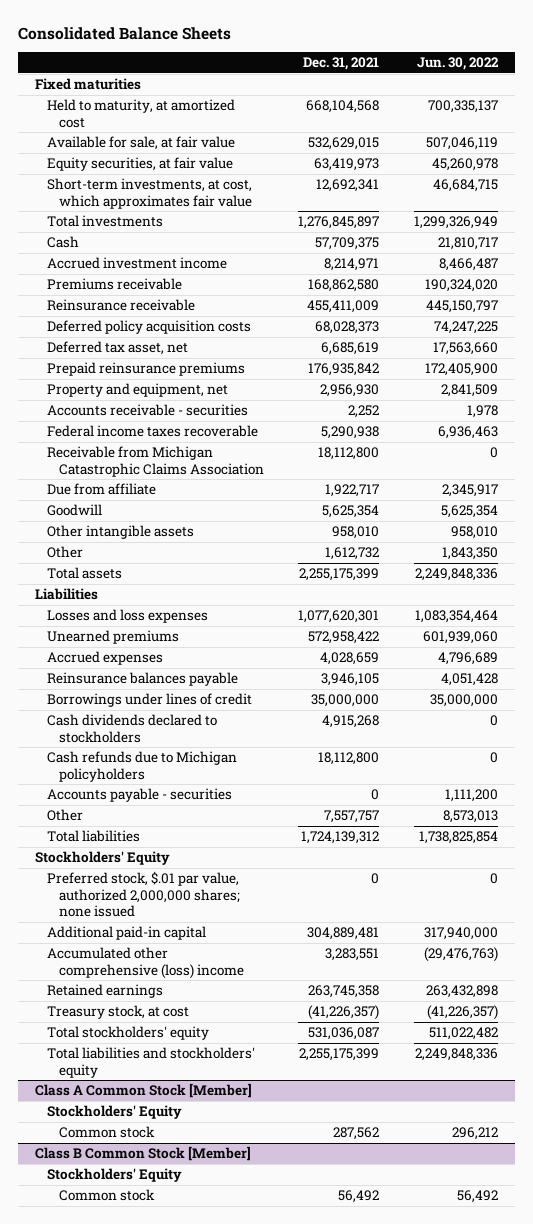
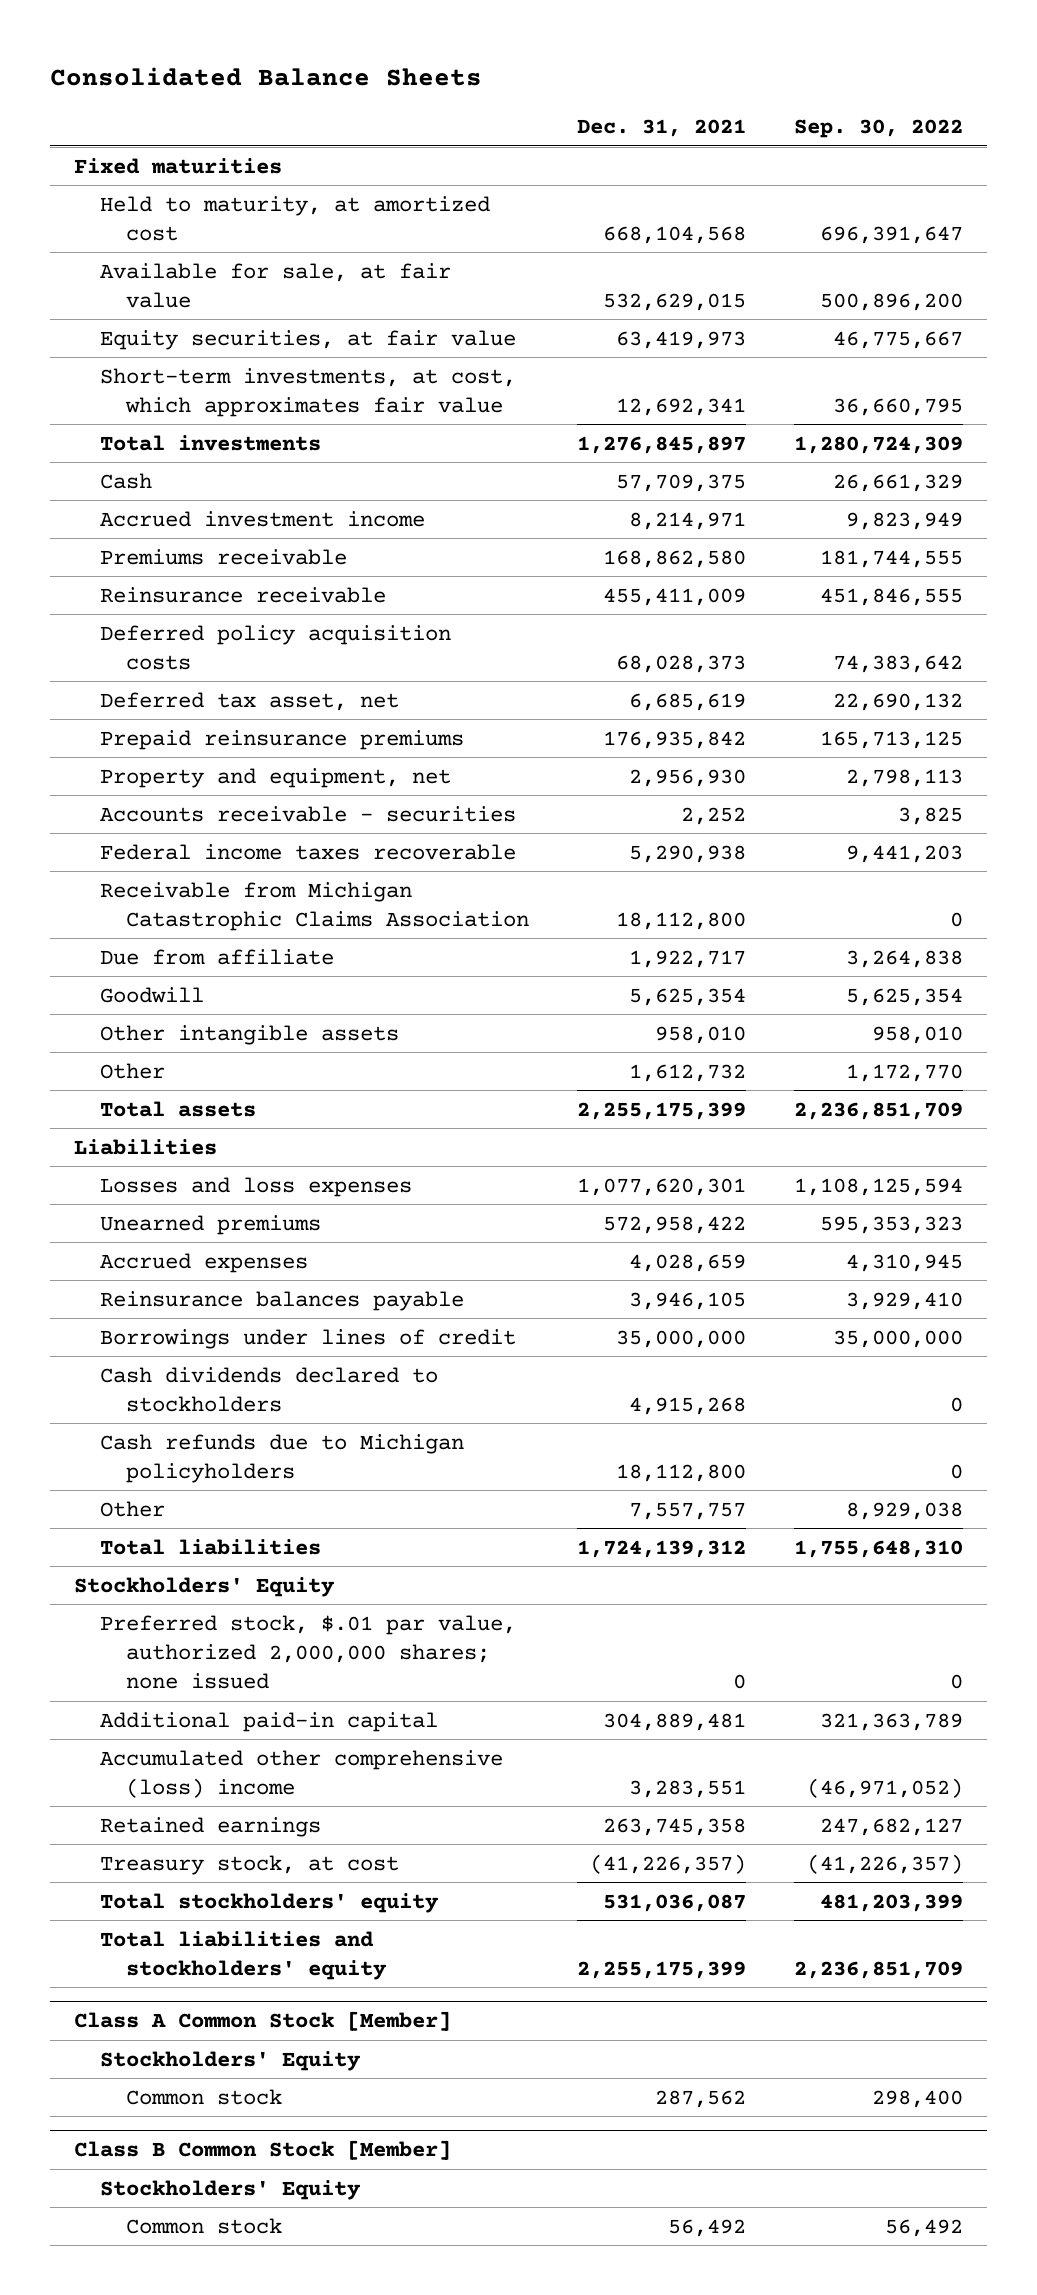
- | Dec. 31, 2021 | Jun. 30, 2022
+ | Dec. 31, 2021 | Sep. 30, 2022
- Accounts payable - securities | 0 | 1,111,200

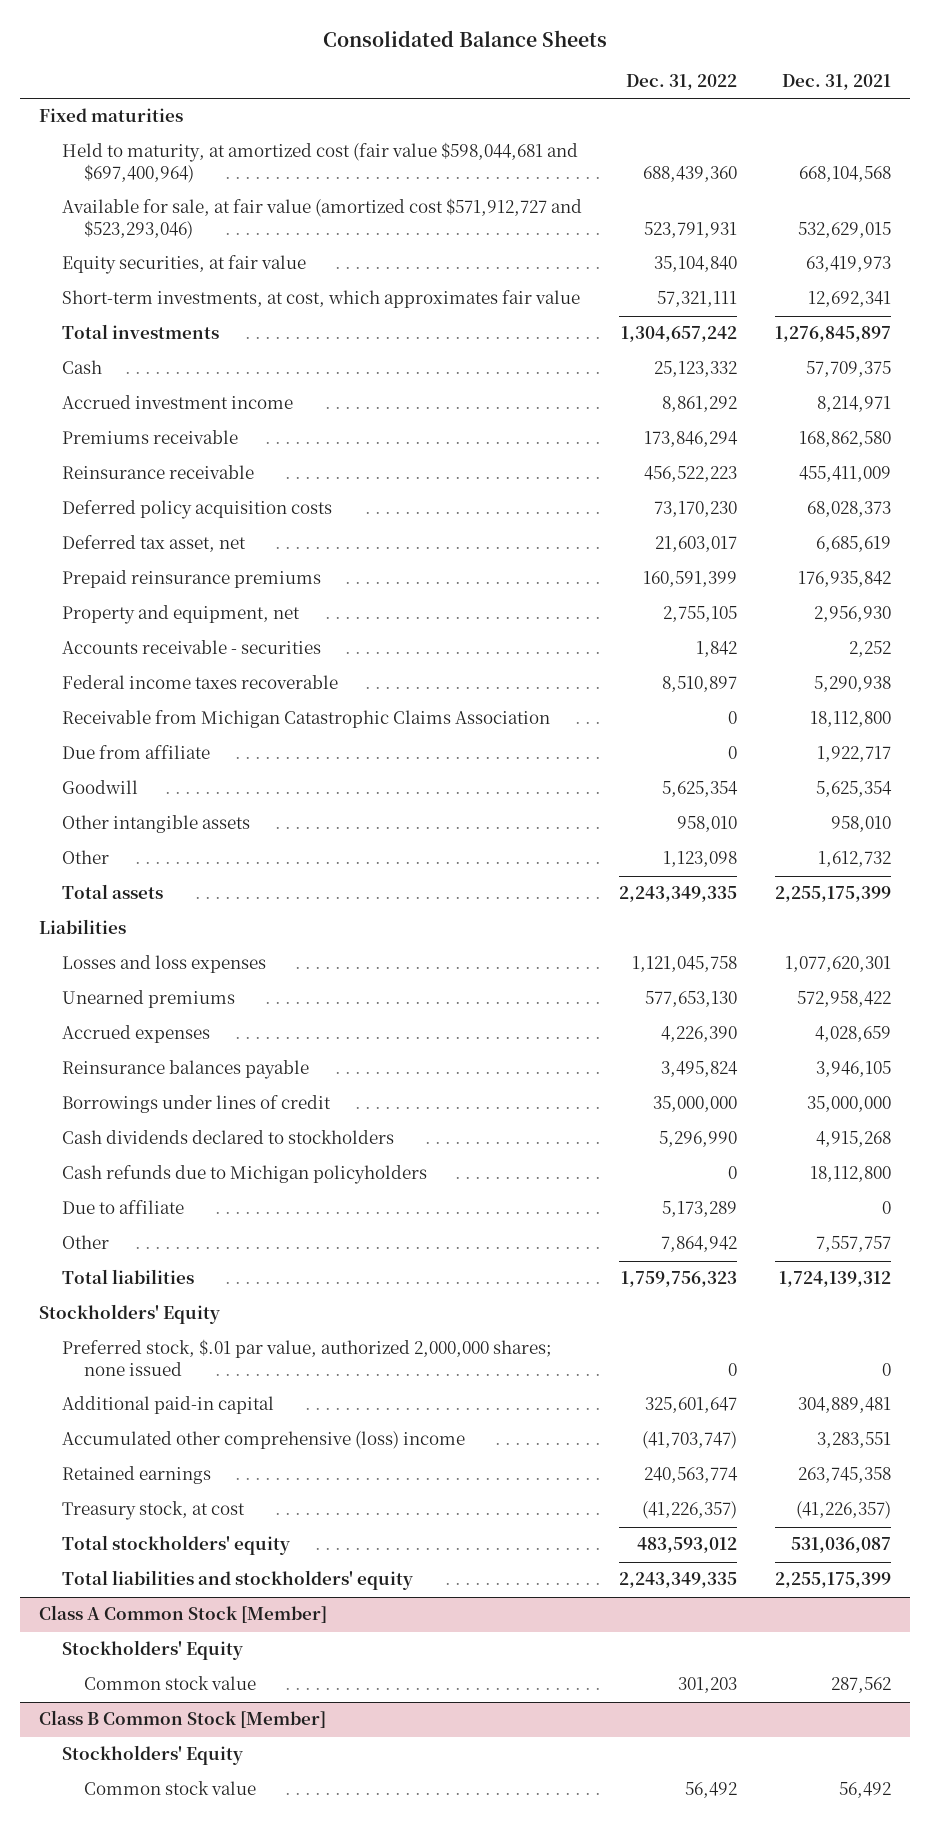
- | Dec. 31, 2021 | Sep. 30, 2022
+ | Dec. 31, 2022 | Dec. 31, 2021
- Held to maturity, at amortized cost | 668,104,568 | 696,391,647
- Available for sale, at fair value | 532,629,015 | 500,896,200
+ Held to maturity, at amortized cost (fair value $598,044,681 and $697,400,964) | 688,439,360 | 668,104,568
+ Available for sale, at fair value (amortized cost $571,912,727 and $523,293,046) | 523,791,931 | 532,629,015
+ Due to affiliate | 5,173,289 | 0
@ Class A Common Stock [Member]
- Common stock | 287,562 | 298,400
+ Common stock value | 301,203 | 287,562
@ Class B Common Stock [Member]
- Common stock | 56,492 | 56,492
+ Common stock value | 56,492 | 56,492

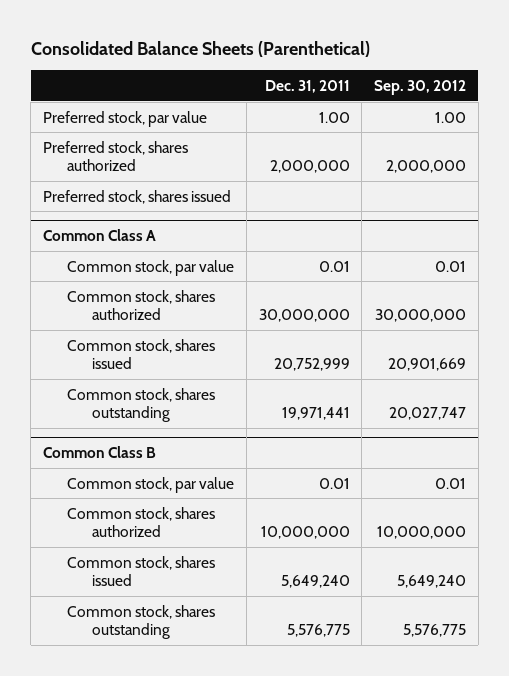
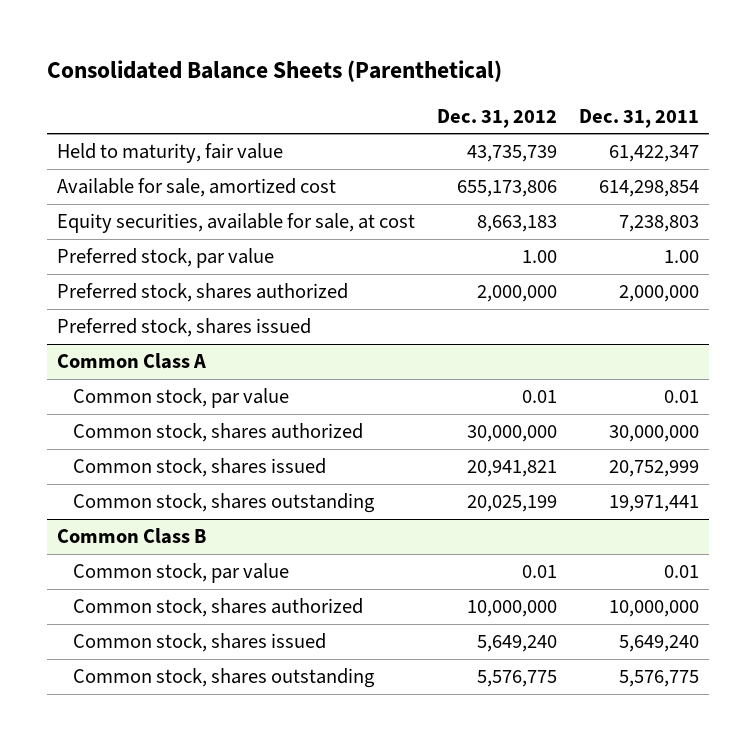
- | Dec. 31, 2011 | Sep. 30, 2012
+ | Dec. 31, 2012 | Dec. 31, 2011
+ Held to maturity, fair value | 43,735,739 | 61,422,347
+ Available for sale, amortized cost | 655,173,806 | 614,298,854
+ Equity securities, available for sale, at cost | 8,663,183 | 7,238,803

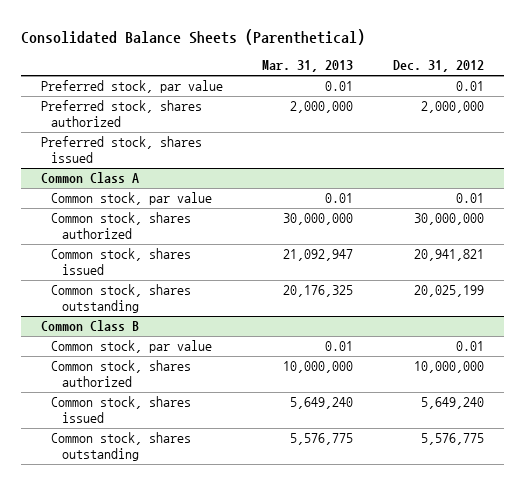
- | Dec. 31, 2012 | Dec. 31, 2011
+ | Mar. 31, 2013 | Dec. 31, 2012
- Held to maturity, fair value | 43,735,739 | 61,422,347
- Available for sale, amortized cost | 655,173,806 | 614,298,854
- Equity securities, available for sale, at cost | 8,663,183 | 7,238,803
- Preferred stock, par value | 1.00 | 1.00
+ Preferred stock, par value | 0.01 | 0.01

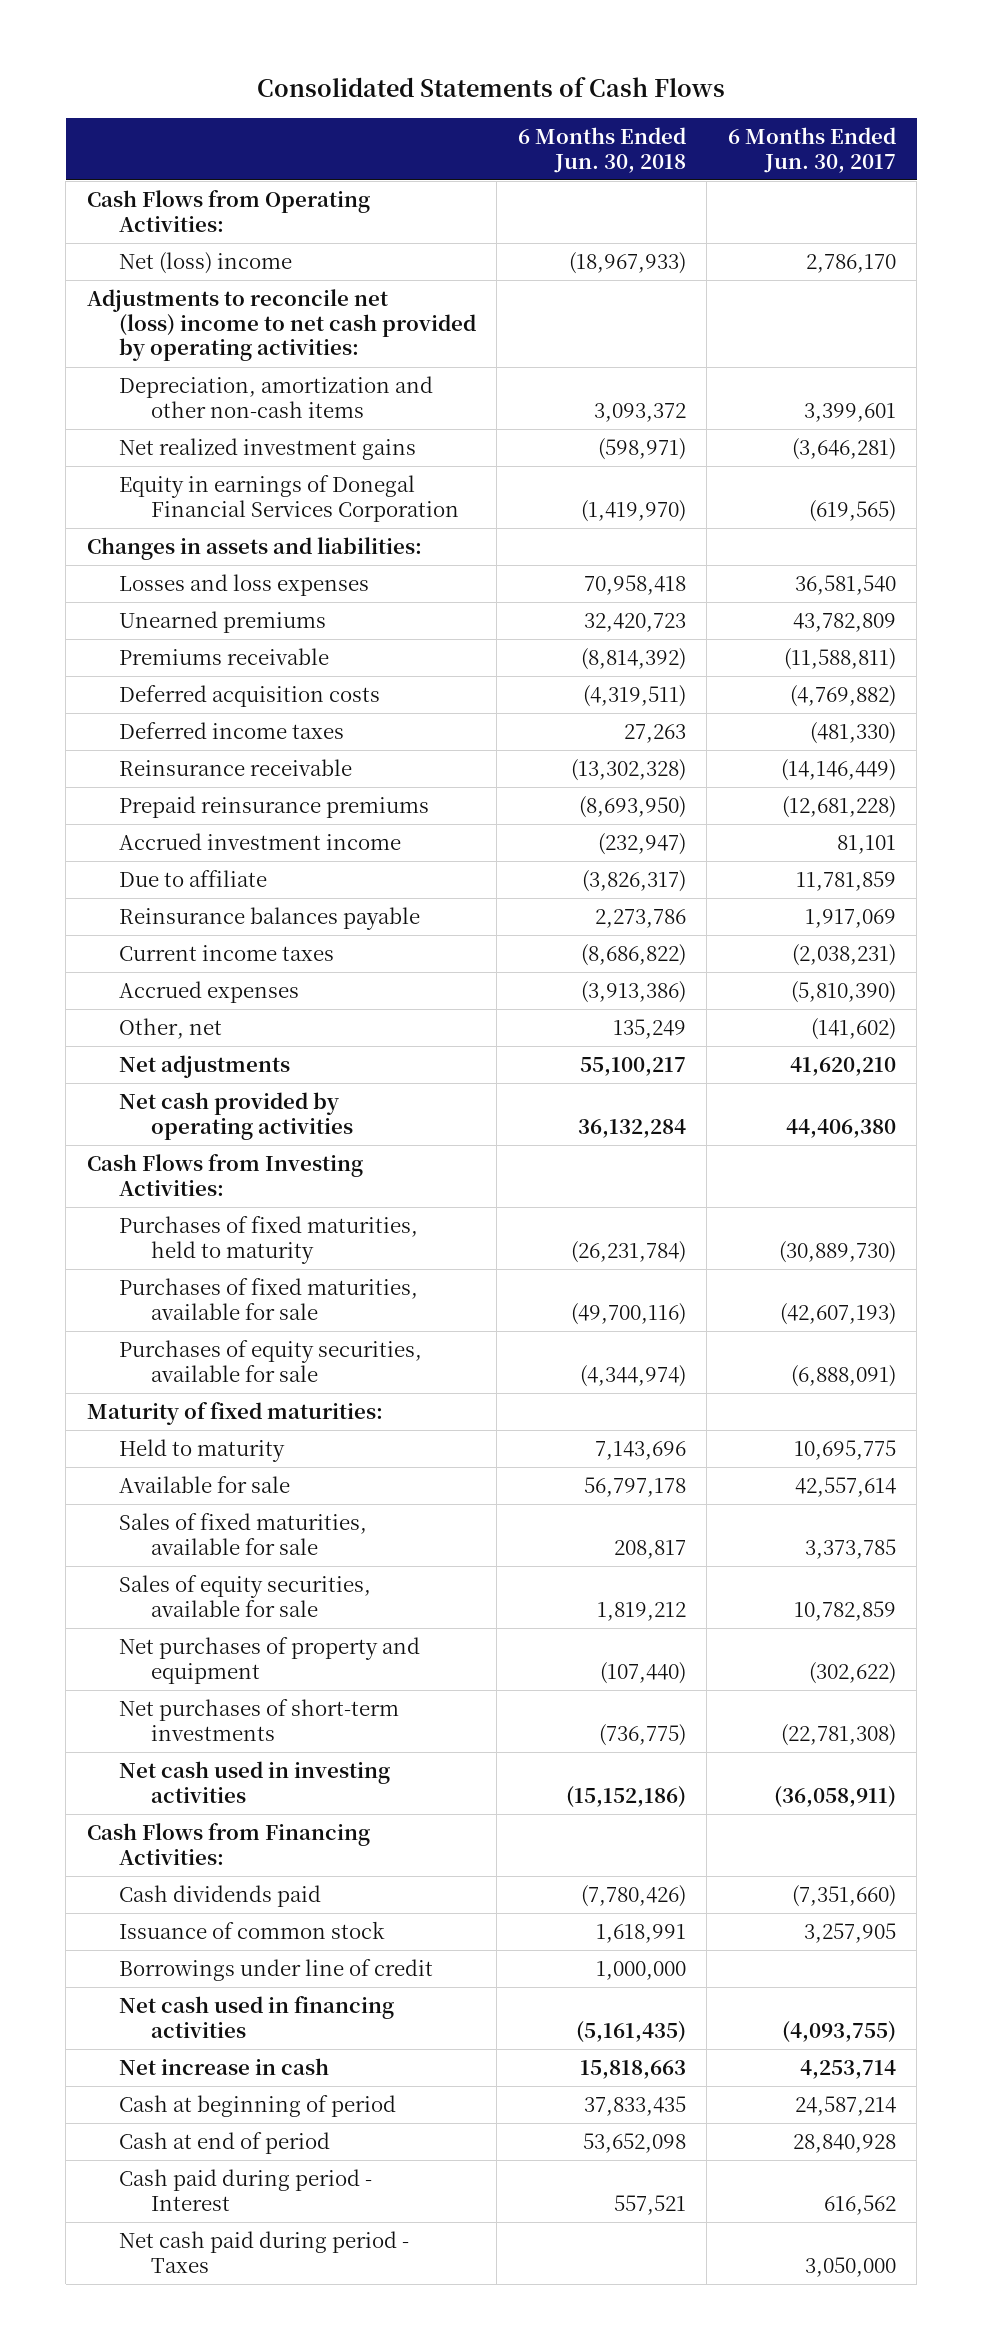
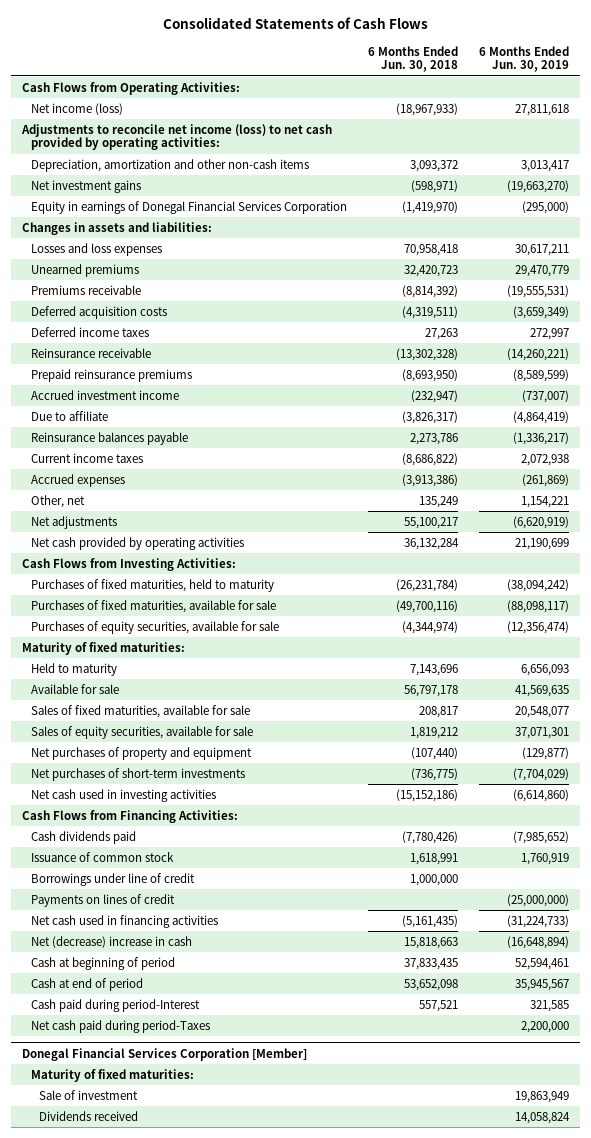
- | 6 Months Ended Jun. 30, 2018 | 6 Months Ended Jun. 30, 2017
+ | 6 Months Ended Jun. 30, 2018 | 6 Months Ended Jun. 30, 2019
- Net (loss) income | (18,967,933) | 2,786,170
- Adjustments to reconcile net (loss) income to net cash provided by operating activities:
+ Net income (loss) | (18,967,933) | 27,811,618
+ Adjustments to reconcile net income (loss) to net cash provided by operating activities:
- Net realized investment gains | (598,971) | (3,646,281)
+ Net investment gains | (598,971) | (19,663,270)
+ Payments on lines of credit | | (25,000,000)
- Net increase in cash | 15,818,663 | 4,253,714
+ Net (decrease) increase in cash | 15,818,663 | (16,648,894)
- Cash paid during period - Interest | 557,521 | 616,562
- Net cash paid during period - Taxes | | 3,050,000
+ Cash paid during period-Interest | 557,521 | 321,585
+ Net cash paid during period-Taxes | | 2,200,000
+ Donegal Financial Services Corporation [Member]
+ Maturity of fixed maturities:
+ Sale of investment | | 19,863,949
+ Dividends received | | 14,058,824

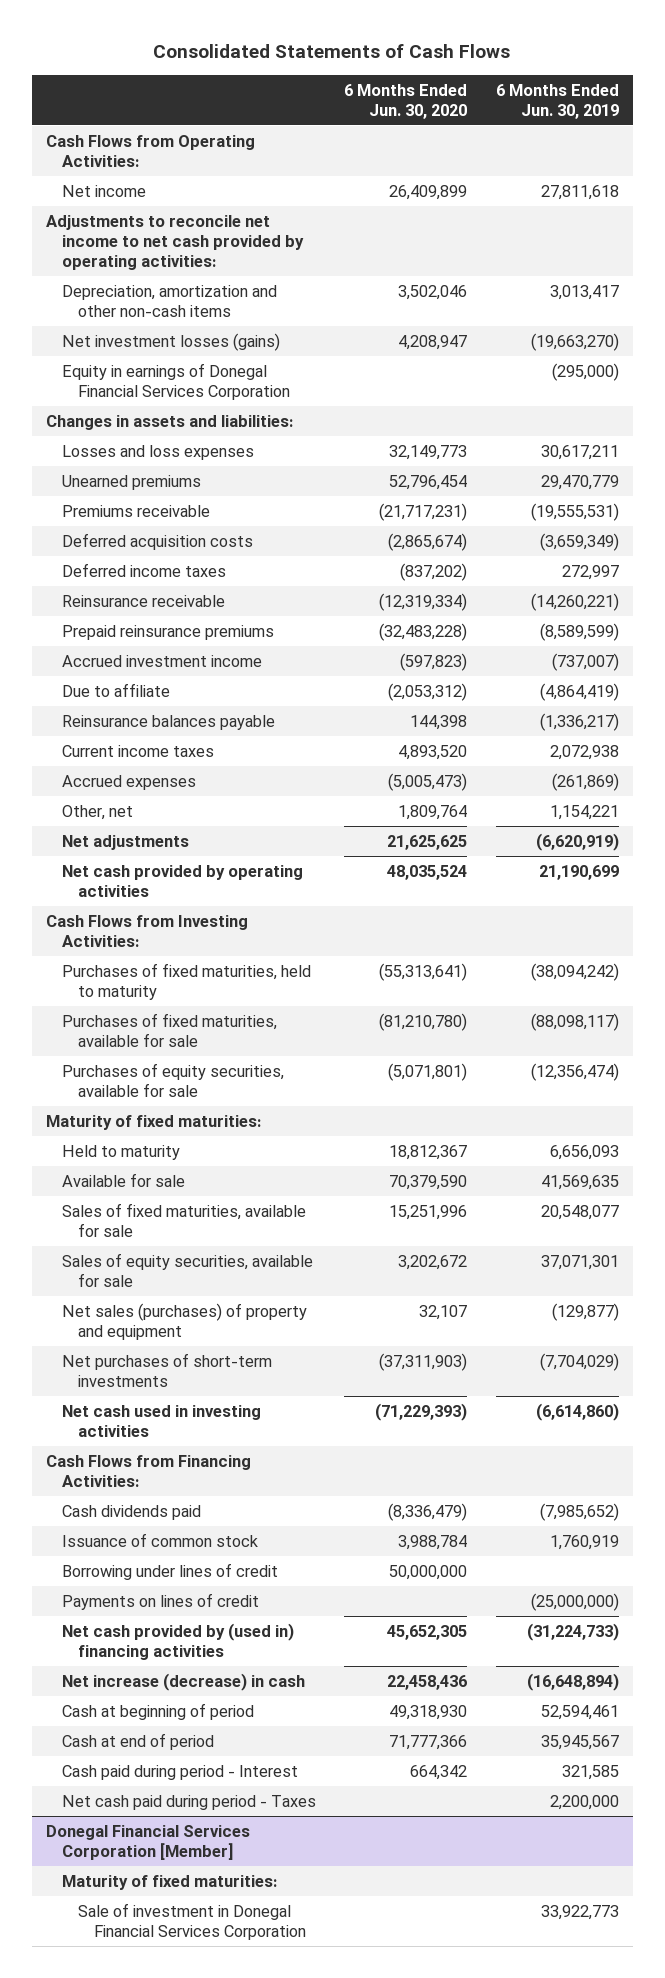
- | 6 Months Ended Jun. 30, 2018 | 6 Months Ended Jun. 30, 2019
+ | 6 Months Ended Jun. 30, 2020 | 6 Months Ended Jun. 30, 2019
- Net income (loss) | (18,967,933) | 27,811,618
- Adjustments to reconcile net income (loss) to net cash provided by operating activities:
+ Net income | 26,409,899 | 27,811,618
+ Adjustments to reconcile net income to net cash provided by operating activities:
- Net investment gains | (598,971) | (19,663,270)
+ Net investment losses (gains) | 4,208,947 | (19,663,270)
- Net purchases of property and equipment | (107,440) | (129,877)
+ Net sales (purchases) of property and equipment | 32,107 | (129,877)
- Borrowings under line of credit | 1,000,000 |
+ Borrowing under lines of credit | 50,000,000 |
- Net cash used in financing activities | (5,161,435) | (31,224,733)
- Net (decrease) increase in cash | 15,818,663 | (16,648,894)
+ Net cash provided by (used in) financing activities | 45,652,305 | (31,224,733)
+ Net increase (decrease) in cash | 22,458,436 | (16,648,894)
- Cash paid during period-Interest | 557,521 | 321,585
- Net cash paid during period-Taxes | | 2,200,000
+ Cash paid during period - Interest | 664,342 | 321,585
+ Net cash paid during period - Taxes | | 2,200,000
@ Donegal Financial Services Corporation [Member]
- Sale of investment | | 19,863,949
- Dividends received | | 14,058,824
+ Sale of investment in Donegal Financial Services Corporation | | 33,922,773

